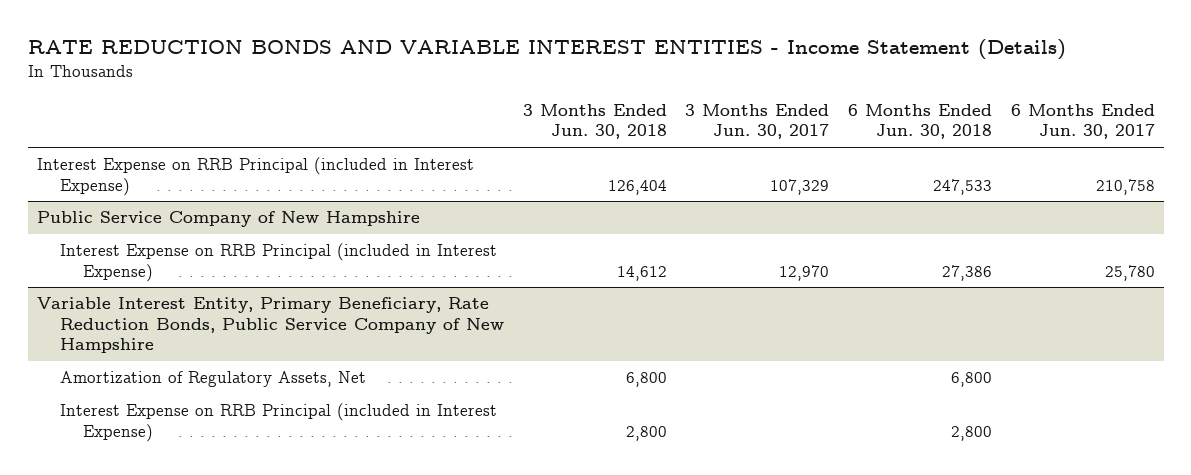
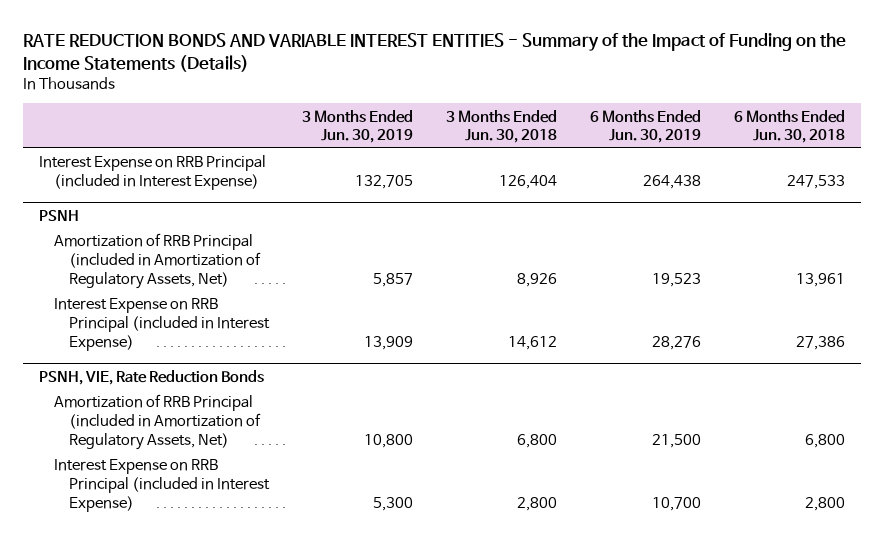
- RATE REDUCTION BONDS AND VARIABLE INTEREST ENTITIES - Income Statement (Details)
+ RATE REDUCTION BONDS AND VARIABLE INTEREST ENTITIES - Summary of the Impact of Funding on the Income Statements (Details)
- | 3 Months Ended Jun. 30, 2018 | 3 Months Ended Jun. 30, 2017 | 6 Months Ended Jun. 30, 2018 | 6 Months Ended Jun. 30, 2017
+ | 3 Months Ended Jun. 30, 2019 | 3 Months Ended Jun. 30, 2018 | 6 Months Ended Jun. 30, 2019 | 6 Months Ended Jun. 30, 2018
- Public Service Company of New Hampshire
+ PSNH
+ Amortization of RRB Principal (included in Amortization of Regulatory Assets, Net) | 5,857 | 8,926 | 19,523 | 13,961
- Variable Interest Entity, Primary Beneficiary, Rate Reduction Bonds, Public Service Company of New Hampshire
- Amortization of Regulatory Assets, Net | 6,800 | | 6,800 |
+ PSNH, VIE, Rate Reduction Bonds
+ Amortization of RRB Principal (included in Amortization of Regulatory Assets, Net) | 10,800 | 6,800 | 21,500 | 6,800

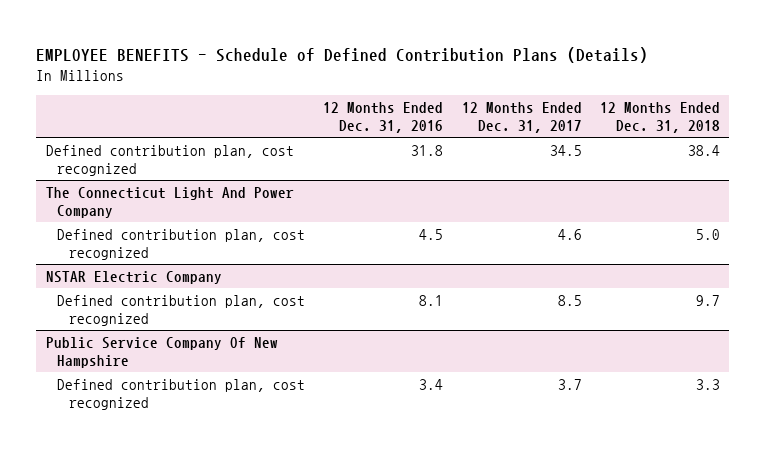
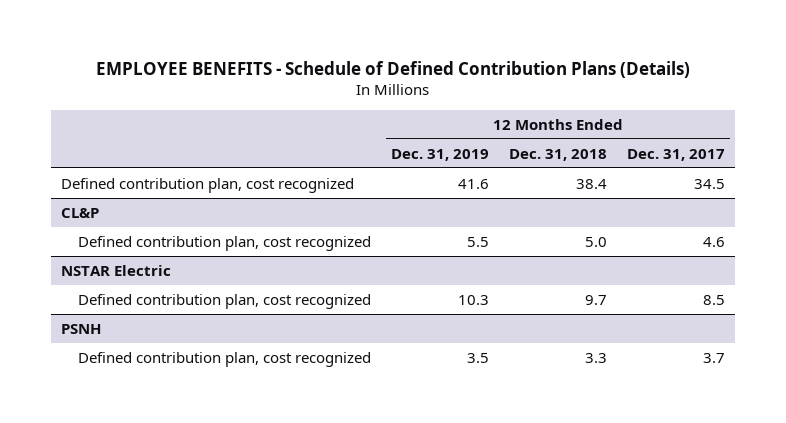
- | 12 Months Ended Dec. 31, 2016 | 12 Months Ended Dec. 31, 2017 | 12 Months Ended Dec. 31, 2018
+ | 12 Months Ended Dec. 31, 2019 | 12 Months Ended Dec. 31, 2018 | 12 Months Ended Dec. 31, 2017
- The Connecticut Light And Power Company
+ CL&P
- NSTAR Electric Company
+ NSTAR Electric
- Public Service Company Of New Hampshire
+ PSNH

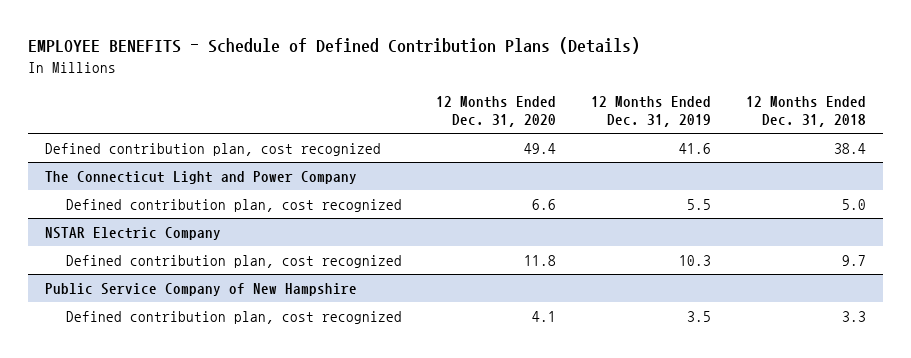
- | 12 Months Ended Dec. 31, 2019 | 12 Months Ended Dec. 31, 2018 | 12 Months Ended Dec. 31, 2017
+ | 12 Months Ended Dec. 31, 2020 | 12 Months Ended Dec. 31, 2019 | 12 Months Ended Dec. 31, 2018
- CL&P
+ The Connecticut Light and Power Company
- NSTAR Electric
+ NSTAR Electric Company
- PSNH
+ Public Service Company of New Hampshire

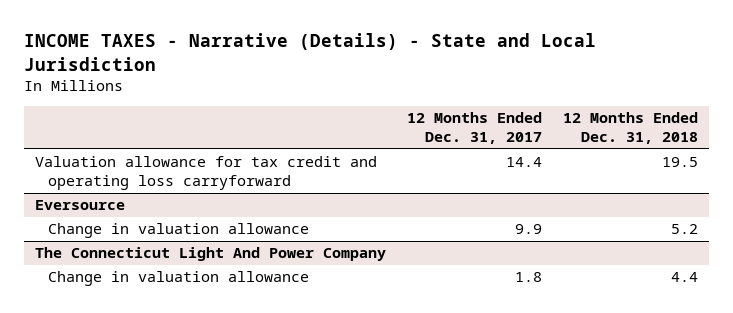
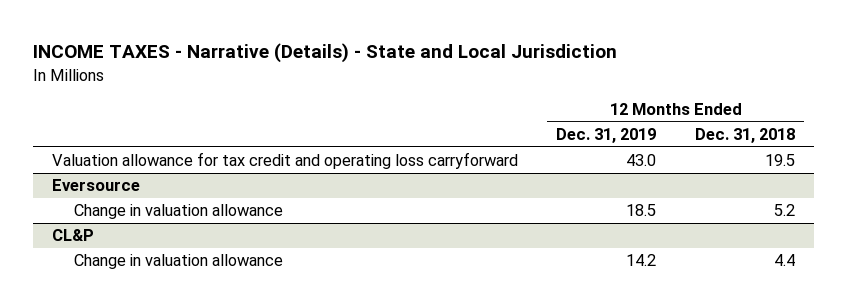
- | 12 Months Ended Dec. 31, 2017 | 12 Months Ended Dec. 31, 2018
+ | 12 Months Ended Dec. 31, 2019 | 12 Months Ended Dec. 31, 2018
- The Connecticut Light And Power Company
+ CL&P

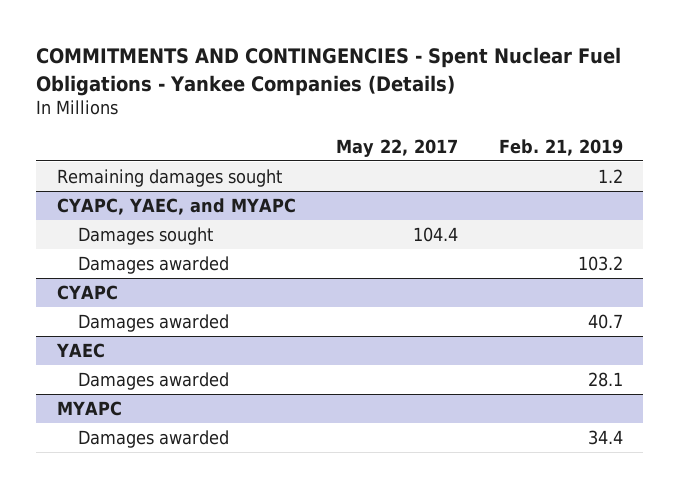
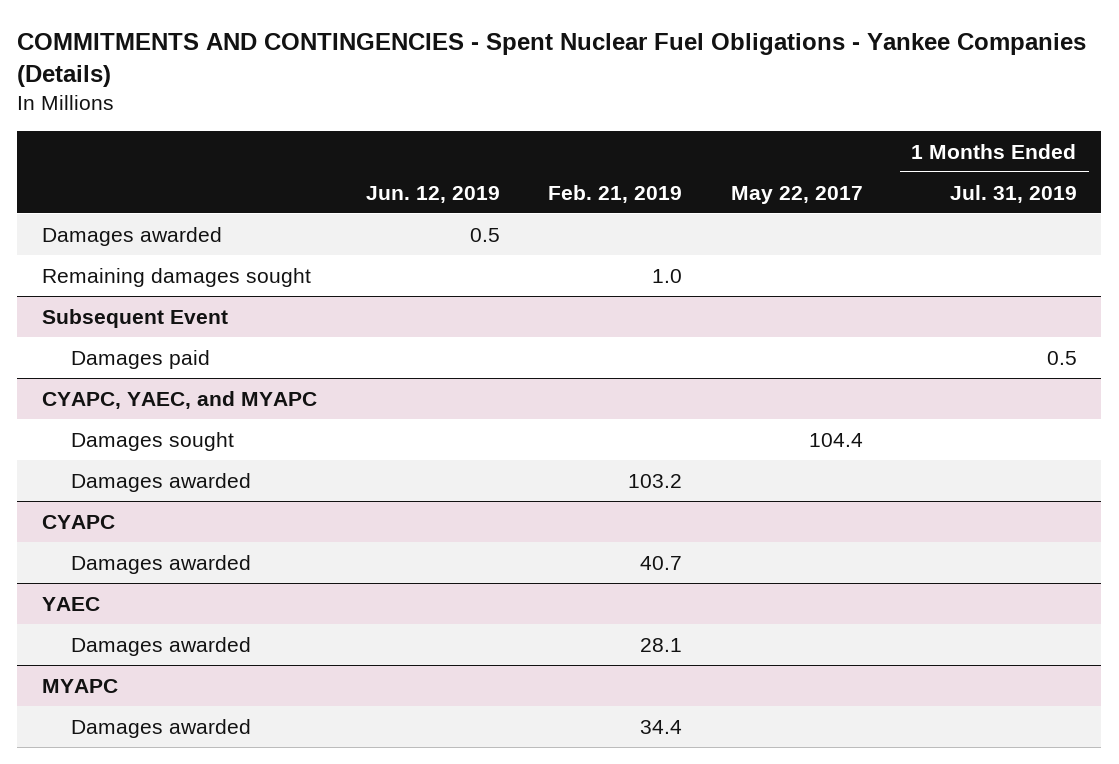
- | May 22, 2017 | Feb. 21, 2019
+ | Jun. 12, 2019 | Feb. 21, 2019 | May 22, 2017 | 1 Months Ended Jul. 31, 2019
- Remaining damages sought | | 1.2
+ Damages awarded | 0.5 | | |
+ Remaining damages sought | | 1.0 | |
+ Subsequent Event
+ Damages paid | | | | 0.5

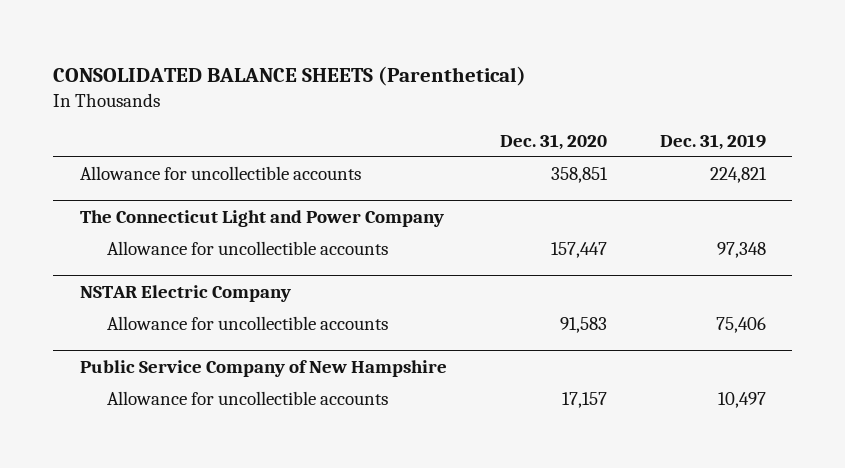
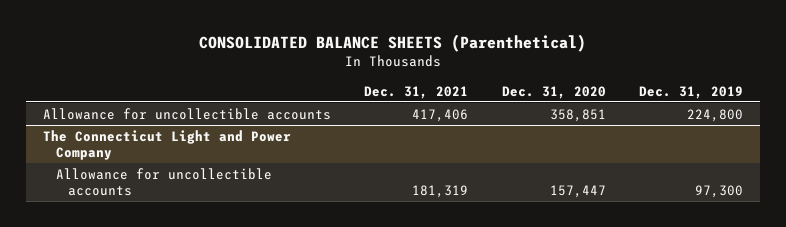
- | Dec. 31, 2020 | Dec. 31, 2019
+ | Dec. 31, 2021 | Dec. 31, 2020 | Dec. 31, 2019
- Allowance for uncollectible accounts | 358,851 | 224,821
+ Allowance for uncollectible accounts | 417,406 | 358,851 | 224,800
@ The Connecticut Light and Power Company
- Allowance for uncollectible accounts | 157,447 | 97,348
- NSTAR Electric Company
- Allowance for uncollectible accounts | 91,583 | 75,406
- Public Service Company of New Hampshire
- Allowance for uncollectible accounts | 17,157 | 10,497
@ The Connecticut Light and Power Company
+ Allowance for uncollectible accounts | 181,319 | 157,447 | 97,300

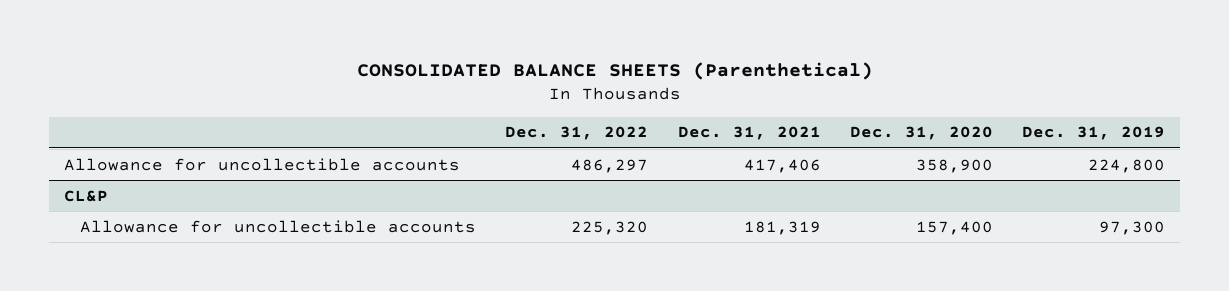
- | Dec. 31, 2021 | Dec. 31, 2020 | Dec. 31, 2019
+ | Dec. 31, 2022 | Dec. 31, 2021 | Dec. 31, 2020 | Dec. 31, 2019
- Allowance for uncollectible accounts | 417,406 | 358,851 | 224,800
- The Connecticut Light and Power Company
- Allowance for uncollectible accounts | 181,319 | 157,447 | 97,300
+ Allowance for uncollectible accounts | 486,297 | 417,406 | 358,900 | 224,800
+ CL&P
+ Allowance for uncollectible accounts | 225,320 | 181,319 | 157,400 | 97,300

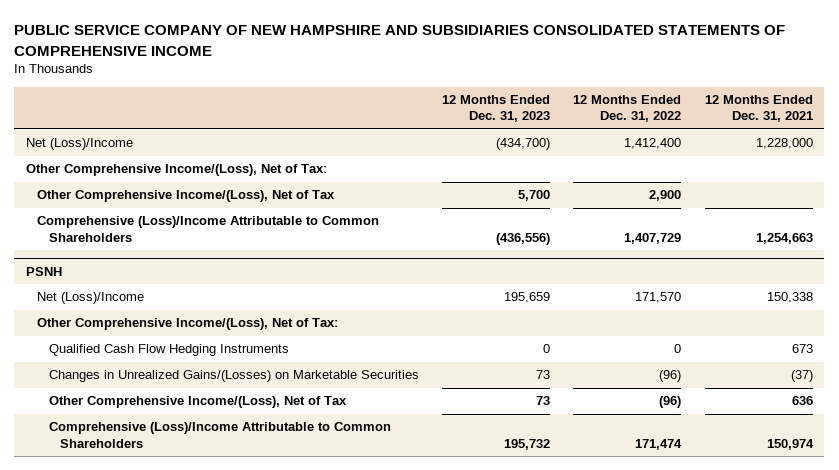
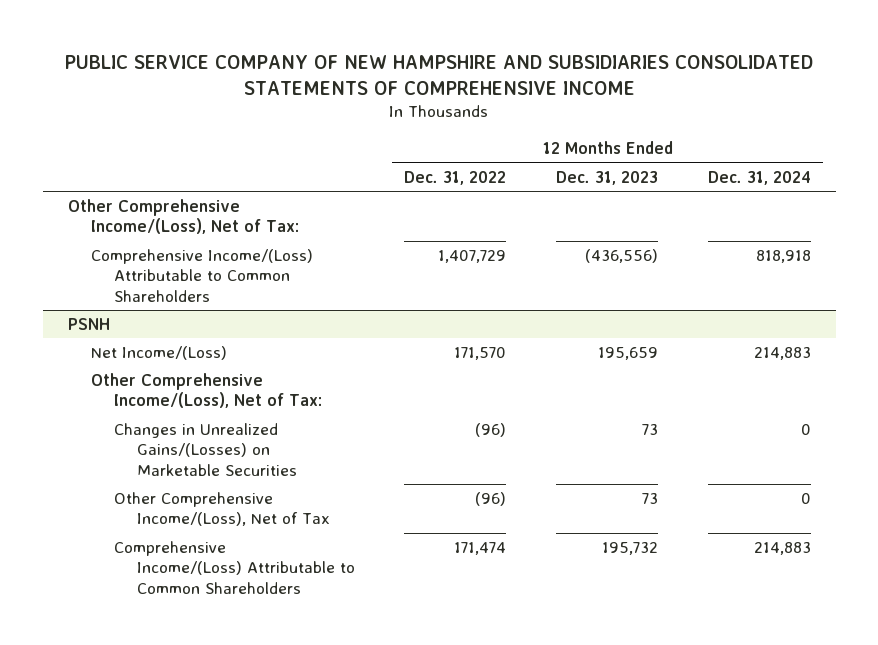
- | 12 Months Ended Dec. 31, 2023 | 12 Months Ended Dec. 31, 2022 | 12 Months Ended Dec. 31, 2021
+ | 12 Months Ended Dec. 31, 2022 | 12 Months Ended Dec. 31, 2023 | 12 Months Ended Dec. 31, 2024
- Net (Loss)/Income | (434,700) | 1,412,400 | 1,228,000
- Other Comprehensive Income/(Loss), Net of Tax | 5,700 | 2,900 |
- Comprehensive (Loss)/Income Attributable to Common Shareholders | (436,556) | 1,407,729 | 1,254,663
+ Comprehensive Income/(Loss) Attributable to Common Shareholders | 1,407,729 | (436,556) | 818,918
@ PSNH
- Net (Loss)/Income | 195,659 | 171,570 | 150,338
+ Net Income/(Loss) | 171,570 | 195,659 | 214,883
- Qualified Cash Flow Hedging Instruments | 0 | 0 | 673
- Comprehensive (Loss)/Income Attributable to Common Shareholders | 195,732 | 171,474 | 150,974
+ Comprehensive Income/(Loss) Attributable to Common Shareholders | 171,474 | 195,732 | 214,883

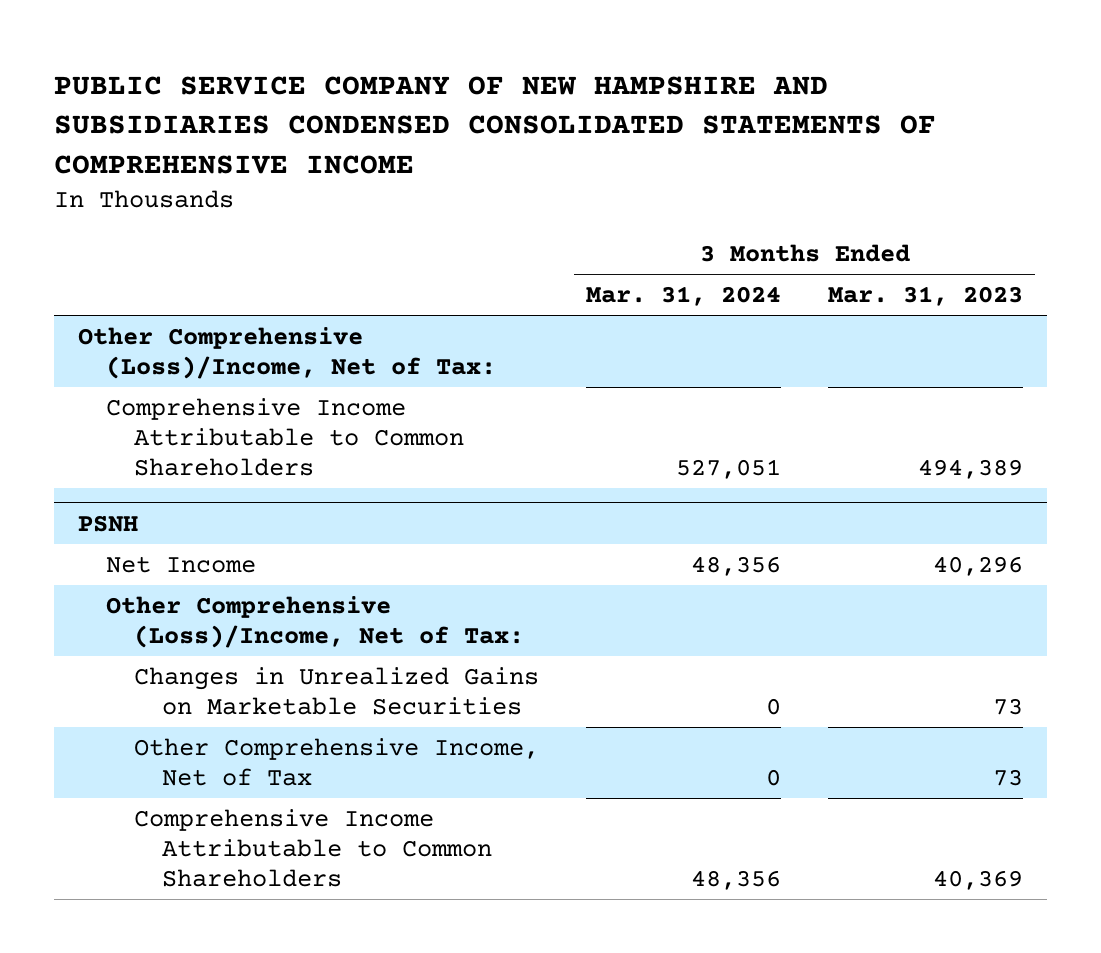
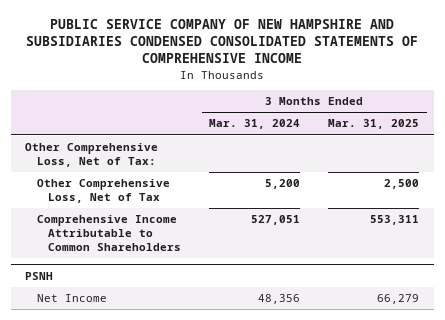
- | 3 Months Ended Mar. 31, 2024 | 3 Months Ended Mar. 31, 2023
+ | 3 Months Ended Mar. 31, 2024 | 3 Months Ended Mar. 31, 2025
- Other Comprehensive (Loss)/Income, Net of Tax:
+ Other Comprehensive Loss, Net of Tax:
+ Other Comprehensive Loss, Net of Tax | 5,200 | 2,500
@ PSNH
- Other Comprehensive (Loss)/Income, Net of Tax:
- Changes in Unrealized Gains on Marketable Securities | 0 | 73
- Other Comprehensive Income, Net of Tax | 0 | 73
- Comprehensive Income Attributable to Common Shareholders | 48,356 | 40,369

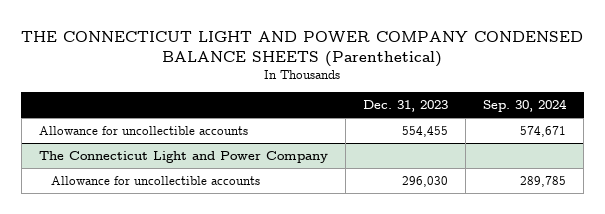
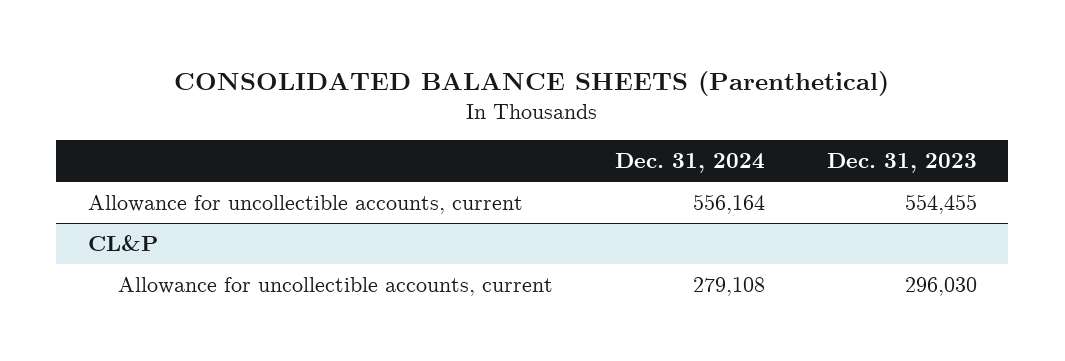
- THE CONNECTICUT LIGHT AND POWER COMPANY CONDENSED BALANCE SHEETS (Parenthetical)
+ CONSOLIDATED BALANCE SHEETS (Parenthetical)
- | Dec. 31, 2023 | Sep. 30, 2024
+ | Dec. 31, 2024 | Dec. 31, 2023
- Allowance for uncollectible accounts | 554,455 | 574,671
- The Connecticut Light and Power Company
- Allowance for uncollectible accounts | 296,030 | 289,785
+ Allowance for uncollectible accounts, current | 556,164 | 554,455
+ CL&P
+ Allowance for uncollectible accounts, current | 279,108 | 296,030

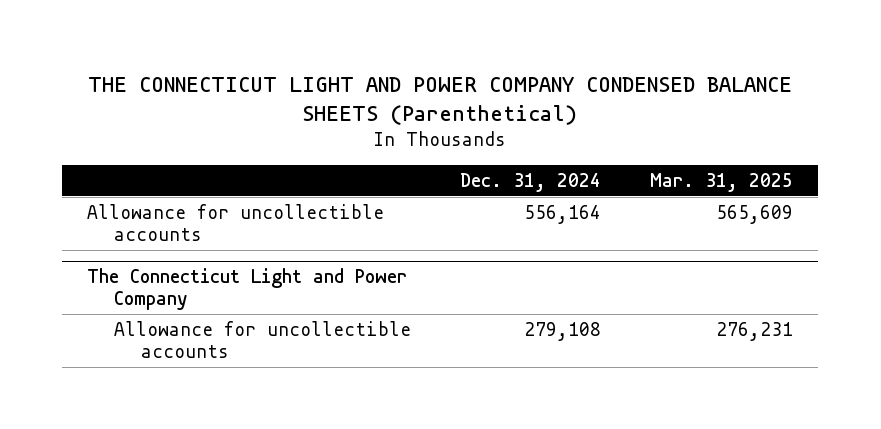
- CONSOLIDATED BALANCE SHEETS (Parenthetical)
+ THE CONNECTICUT LIGHT AND POWER COMPANY CONDENSED BALANCE SHEETS (Parenthetical)
- | Dec. 31, 2024 | Dec. 31, 2023
+ | Dec. 31, 2024 | Mar. 31, 2025
- Allowance for uncollectible accounts, current | 556,164 | 554,455
- CL&P
- Allowance for uncollectible accounts, current | 279,108 | 296,030
+ Allowance for uncollectible accounts | 556,164 | 565,609
+ The Connecticut Light and Power Company
+ Allowance for uncollectible accounts | 279,108 | 276,231

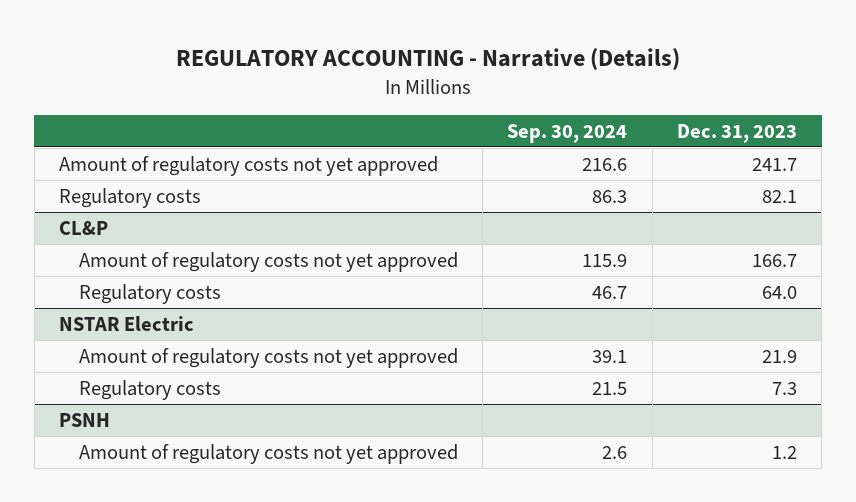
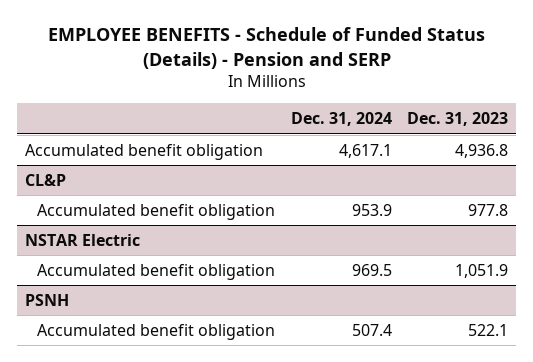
- REGULATORY ACCOUNTING - Narrative (Details)
+ EMPLOYEE BENEFITS - Schedule of Funded Status (Details) - Pension and SERP
- | Sep. 30, 2024 | Dec. 31, 2023
+ | Dec. 31, 2024 | Dec. 31, 2023
- Amount of regulatory costs not yet approved | 216.6 | 241.7
- Regulatory costs | 86.3 | 82.1
+ Accumulated benefit obligation | 4,617.1 | 4,936.8
@ CL&P
- Amount of regulatory costs not yet approved | 115.9 | 166.7
- Regulatory costs | 46.7 | 64.0
+ Accumulated benefit obligation | 953.9 | 977.8
@ NSTAR Electric
- Amount of regulatory costs not yet approved | 39.1 | 21.9
- Regulatory costs | 21.5 | 7.3
+ Accumulated benefit obligation | 969.5 | 1,051.9
@ PSNH
- Amount of regulatory costs not yet approved | 2.6 | 1.2
+ Accumulated benefit obligation | 507.4 | 522.1

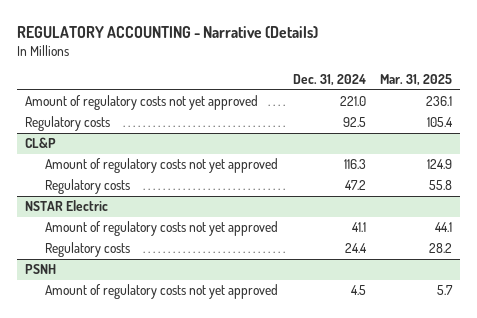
- EMPLOYEE BENEFITS - Schedule of Funded Status (Details) - Pension and SERP
+ REGULATORY ACCOUNTING - Narrative (Details)
- | Dec. 31, 2024 | Dec. 31, 2023
+ | Dec. 31, 2024 | Mar. 31, 2025
- Accumulated benefit obligation | 4,617.1 | 4,936.8
+ Amount of regulatory costs not yet approved | 221.0 | 236.1
+ Regulatory costs | 92.5 | 105.4
@ CL&P
- Accumulated benefit obligation | 953.9 | 977.8
+ Amount of regulatory costs not yet approved | 116.3 | 124.9
+ Regulatory costs | 47.2 | 55.8
@ NSTAR Electric
- Accumulated benefit obligation | 969.5 | 1,051.9
+ Amount of regulatory costs not yet approved | 41.1 | 44.1
+ Regulatory costs | 24.4 | 28.2
@ PSNH
- Accumulated benefit obligation | 507.4 | 522.1
+ Amount of regulatory costs not yet approved | 4.5 | 5.7

